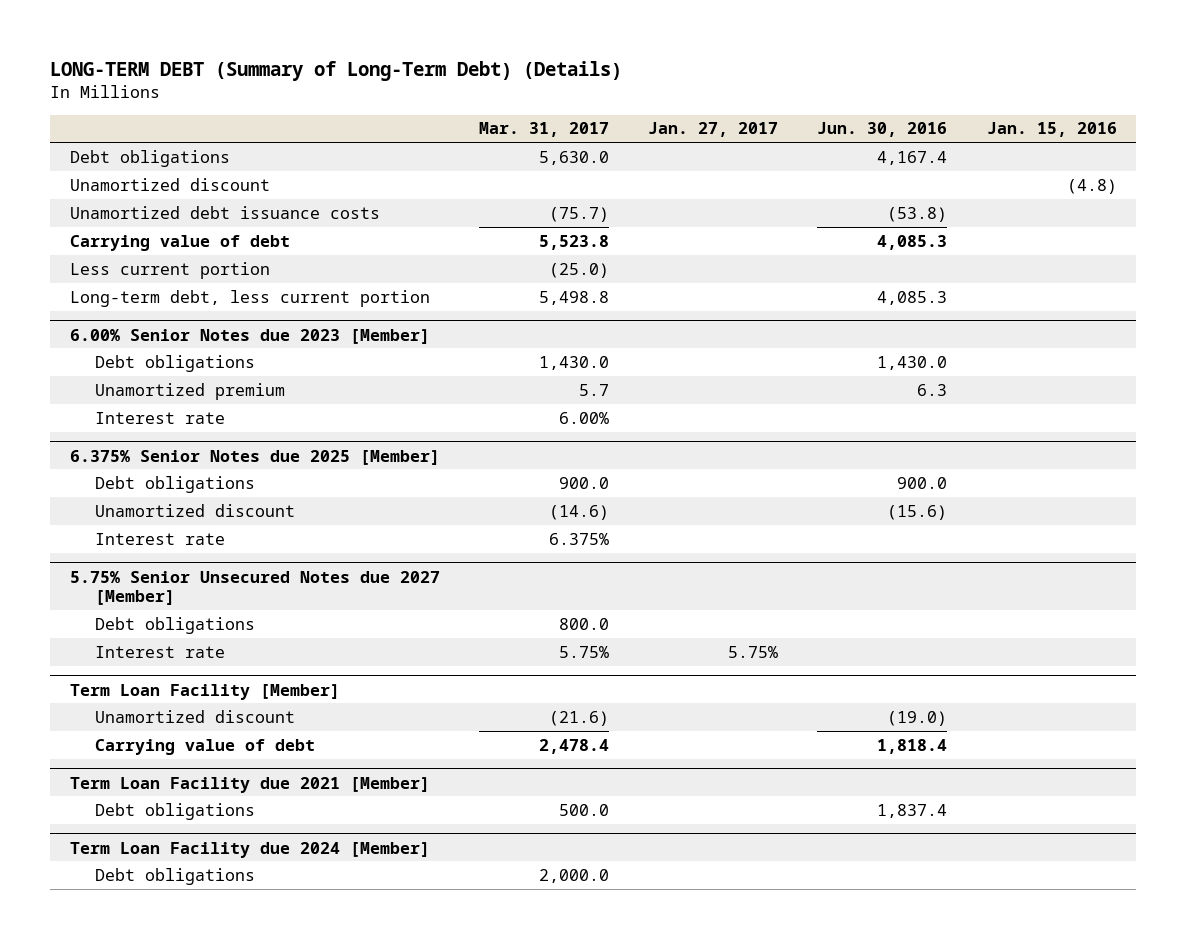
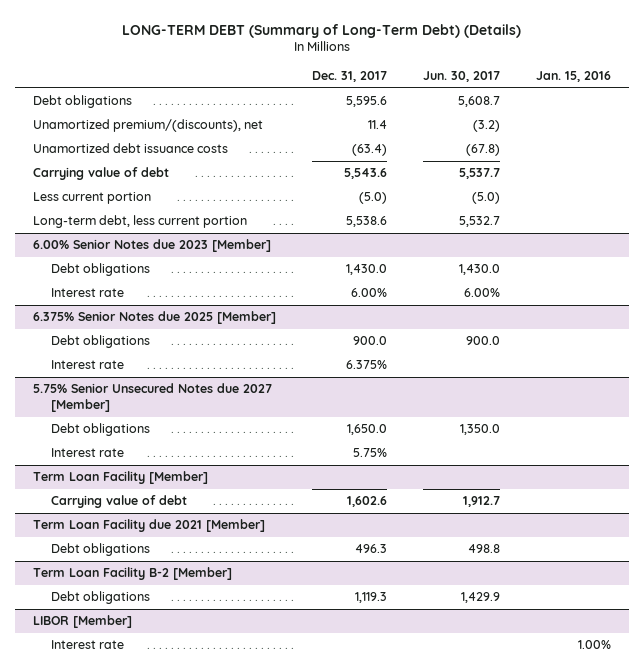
- | Mar. 31, 2017 | Jan. 27, 2017 | Jun. 30, 2016 | Jan. 15, 2016
+ | Dec. 31, 2017 | Jun. 30, 2017 | Jan. 15, 2016
- Unamortized discount | | | | (4.8)
+ Unamortized premium/(discounts), net | 11.4 | (3.2) |
@ 6.00% Senior Notes due 2023 [Member]
- Unamortized premium | 5.7 | | 6.3 |
@ 6.375% Senior Notes due 2025 [Member]
- Unamortized discount | (14.6) | | (15.6) |
@ Term Loan Facility [Member]
- Unamortized discount | (21.6) | | (19.0) |
- Term Loan Facility due 2024 [Member]
- Debt obligations | 2,000.0 | | |
+ Term Loan Facility B-2 [Member]
+ Debt obligations | 1,119.3 | 1,429.9 |
+ LIBOR [Member]
+ Interest rate | | | 1.00%

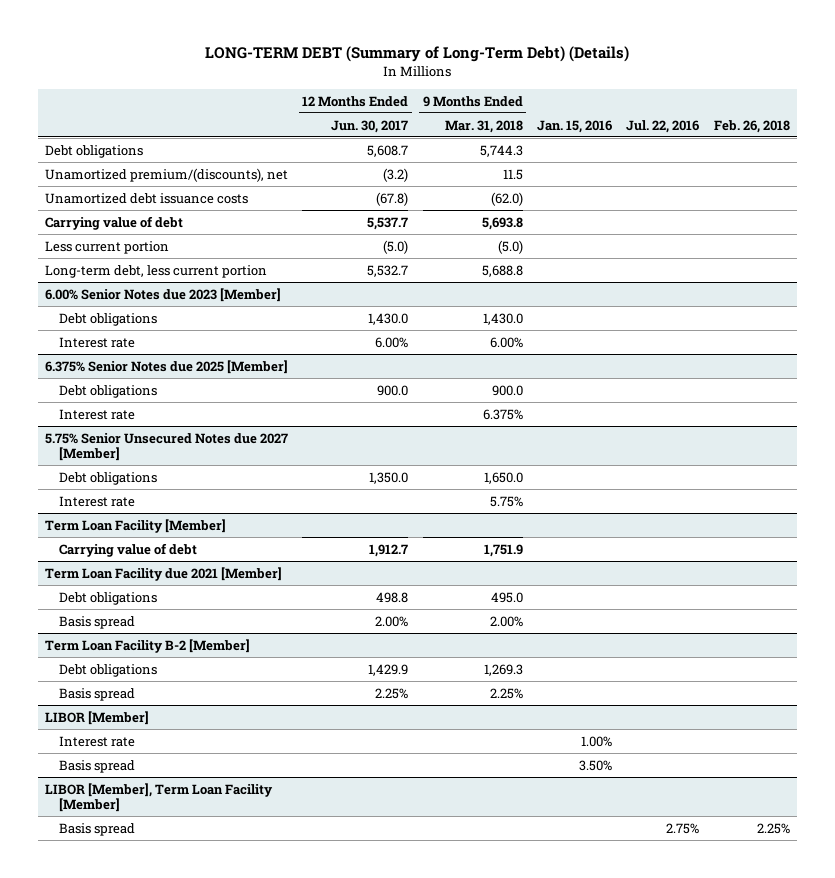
- | Dec. 31, 2017 | Jun. 30, 2017 | Jan. 15, 2016
+ | 12 Months Ended Jun. 30, 2017 | 9 Months Ended Mar. 31, 2018 | Jan. 15, 2016 | Jul. 22, 2016 | Feb. 26, 2018
@ Term Loan Facility due 2021 [Member]
+ Basis spread | 2.00% | 2.00% | | |
@ Term Loan Facility B-2 [Member]
+ Basis spread | 2.25% | 2.25% | | |
@ LIBOR [Member]
+ Basis spread | | | 3.50% | |
+ LIBOR [Member], Term Loan Facility [Member]
+ Basis spread | | | | 2.75% | 2.25%

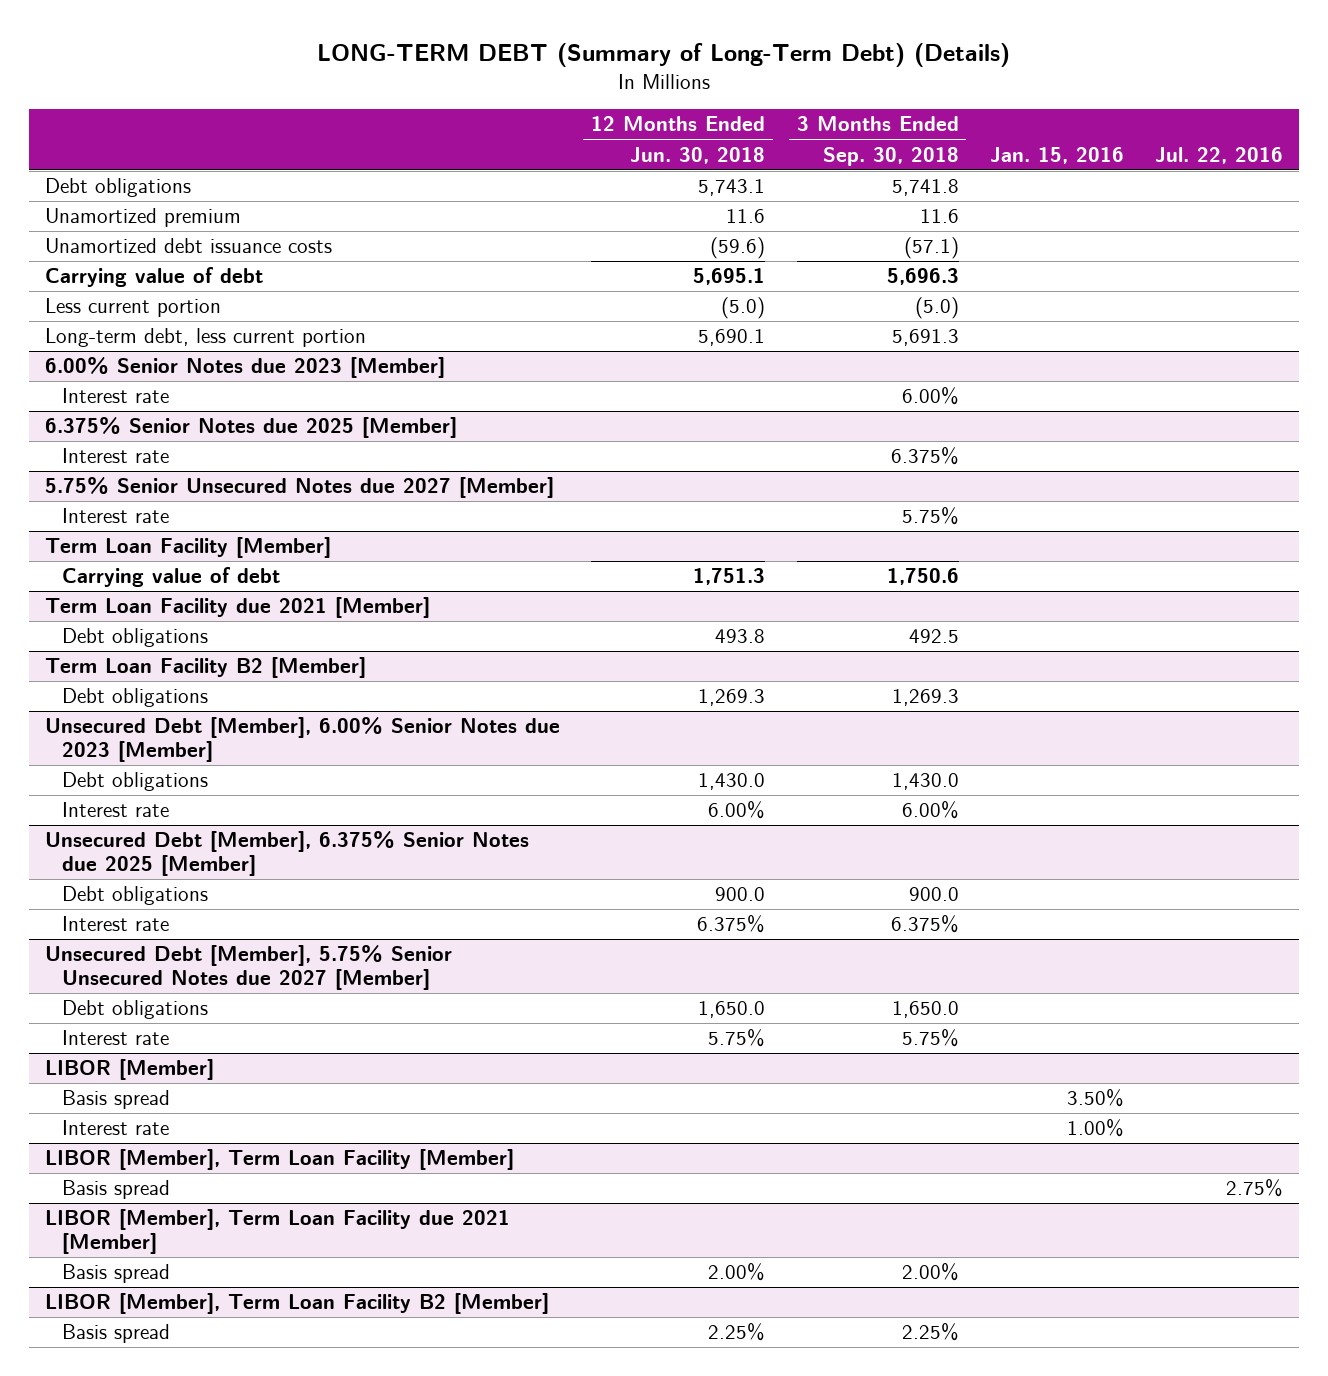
- | 12 Months Ended Jun. 30, 2017 | 9 Months Ended Mar. 31, 2018 | Jan. 15, 2016 | Jul. 22, 2016 | Feb. 26, 2018
+ | 12 Months Ended Jun. 30, 2018 | 3 Months Ended Sep. 30, 2018 | Jan. 15, 2016 | Jul. 22, 2016
- Unamortized premium/(discounts), net | (3.2) | 11.5 | | |
+ Unamortized premium | 11.6 | 11.6 | |
@ 6.00% Senior Notes due 2023 [Member]
- Debt obligations | 1,430.0 | 1,430.0 | | |
@ 6.375% Senior Notes due 2025 [Member]
- Debt obligations | 900.0 | 900.0 | | |
@ 5.75% Senior Unsecured Notes due 2027 [Member]
- Debt obligations | 1,350.0 | 1,650.0 | | |
@ Term Loan Facility due 2021 [Member]
- Basis spread | 2.00% | 2.00% | | |
- Term Loan Facility B-2 [Member]
+ Term Loan Facility B2 [Member]
- Basis spread | 2.25% | 2.25% | | |
+ Unsecured Debt [Member], 6.00% Senior Notes due 2023 [Member]
+ Debt obligations | 1,430.0 | 1,430.0 | |
+ Interest rate | 6.00% | 6.00% | |
+ Unsecured Debt [Member], 6.375% Senior Notes due 2025 [Member]
+ Debt obligations | 900.0 | 900.0 | |
+ Interest rate | 6.375% | 6.375% | |
+ Unsecured Debt [Member], 5.75% Senior Unsecured Notes due 2027 [Member]
+ Debt obligations | 1,650.0 | 1,650.0 | |
+ Interest rate | 5.75% | 5.75% | |
@ LIBOR [Member]
moved down: Interest rate | | | 1.00% |
+ LIBOR [Member], Term Loan Facility due 2021 [Member]
+ Basis spread | 2.00% | 2.00% | |
+ LIBOR [Member], Term Loan Facility B2 [Member]
+ Basis spread | 2.25% | 2.25% | |

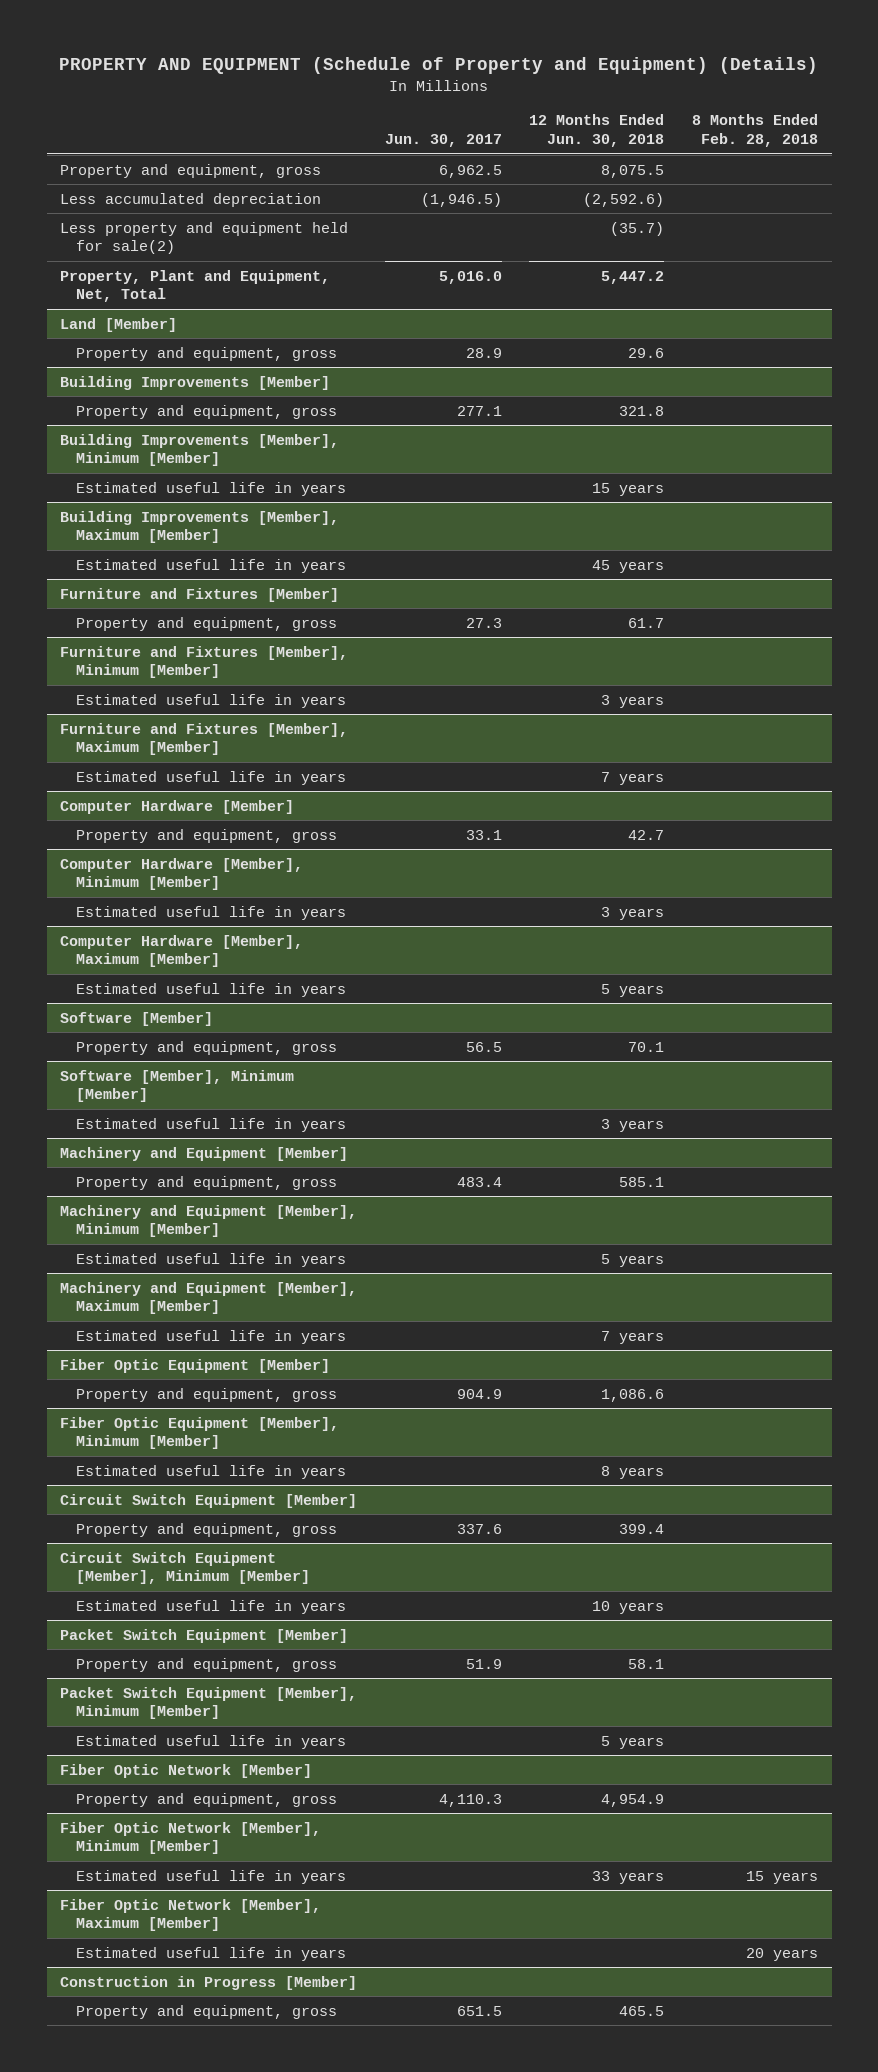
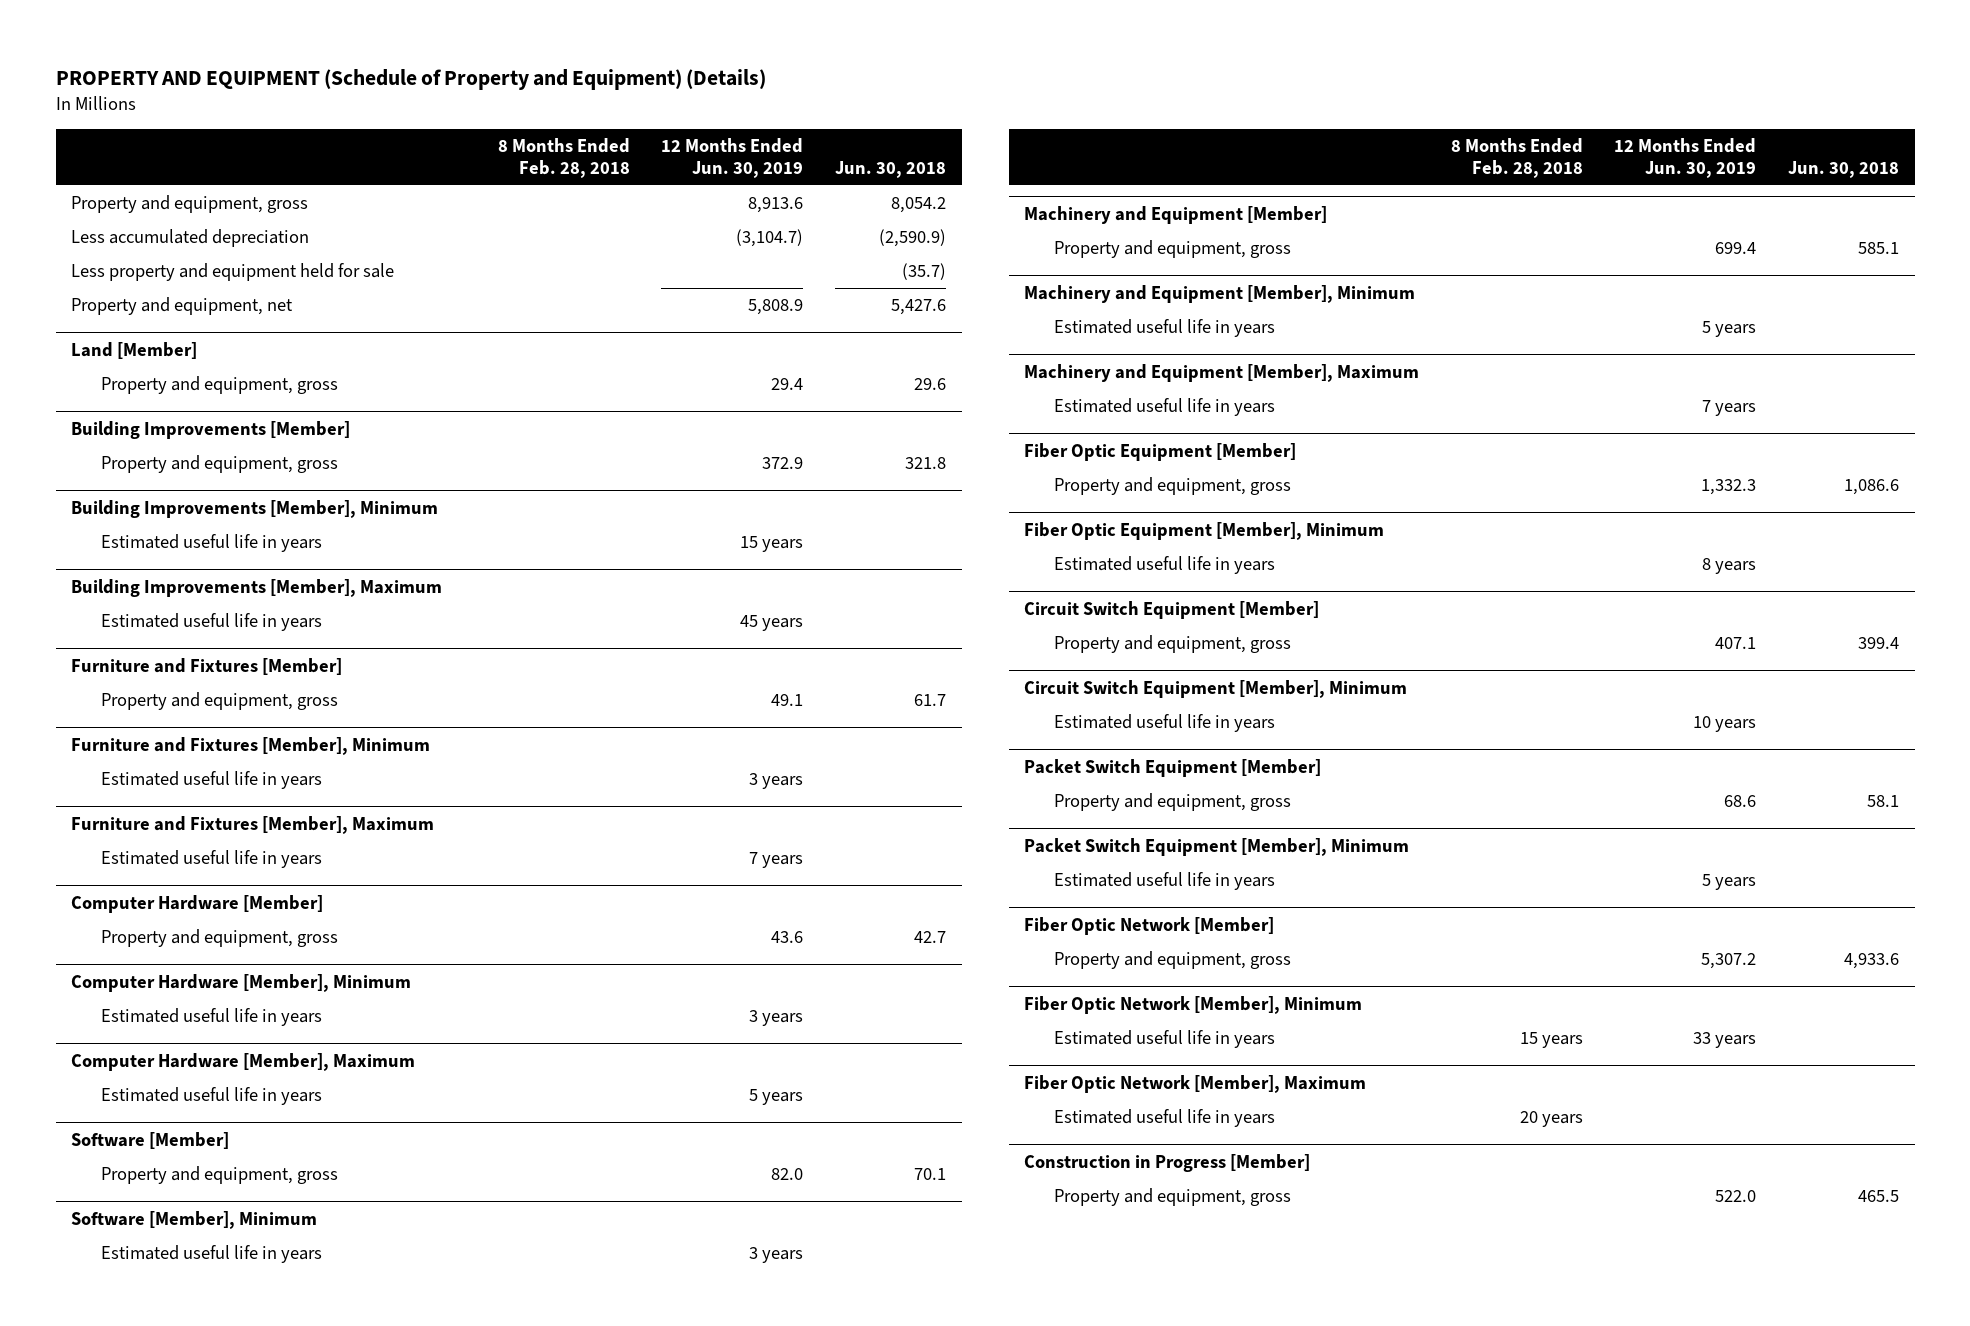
- | Jun. 30, 2017 | 12 Months Ended Jun. 30, 2018 | 8 Months Ended Feb. 28, 2018
+ | 8 Months Ended Feb. 28, 2018 | 12 Months Ended Jun. 30, 2019 | Jun. 30, 2018
- Less property and equipment held for sale(2) | | (35.7) |
- Property, Plant and Equipment, Net, Total | 5,016.0 | 5,447.2 |
+ Less property and equipment held for sale | | | (35.7)
+ Property and equipment, net | | 5,808.9 | 5,427.6
- Building Improvements [Member], Minimum [Member]
+ Building Improvements [Member], Minimum
- Building Improvements [Member], Maximum [Member]
+ Building Improvements [Member], Maximum
- Furniture and Fixtures [Member], Minimum [Member]
+ Furniture and Fixtures [Member], Minimum
- Furniture and Fixtures [Member], Maximum [Member]
+ Furniture and Fixtures [Member], Maximum
- Computer Hardware [Member], Minimum [Member]
+ Computer Hardware [Member], Minimum
- Computer Hardware [Member], Maximum [Member]
+ Computer Hardware [Member], Maximum
- Software [Member], Minimum [Member]
+ Software [Member], Minimum
- Machinery and Equipment [Member], Minimum [Member]
+ Machinery and Equipment [Member], Minimum
- Machinery and Equipment [Member], Maximum [Member]
+ Machinery and Equipment [Member], Maximum
- Fiber Optic Equipment [Member], Minimum [Member]
+ Fiber Optic Equipment [Member], Minimum
- Circuit Switch Equipment [Member], Minimum [Member]
+ Circuit Switch Equipment [Member], Minimum
- Packet Switch Equipment [Member], Minimum [Member]
+ Packet Switch Equipment [Member], Minimum
- Fiber Optic Network [Member], Minimum [Member]
+ Fiber Optic Network [Member], Minimum
- Fiber Optic Network [Member], Maximum [Member]
+ Fiber Optic Network [Member], Maximum

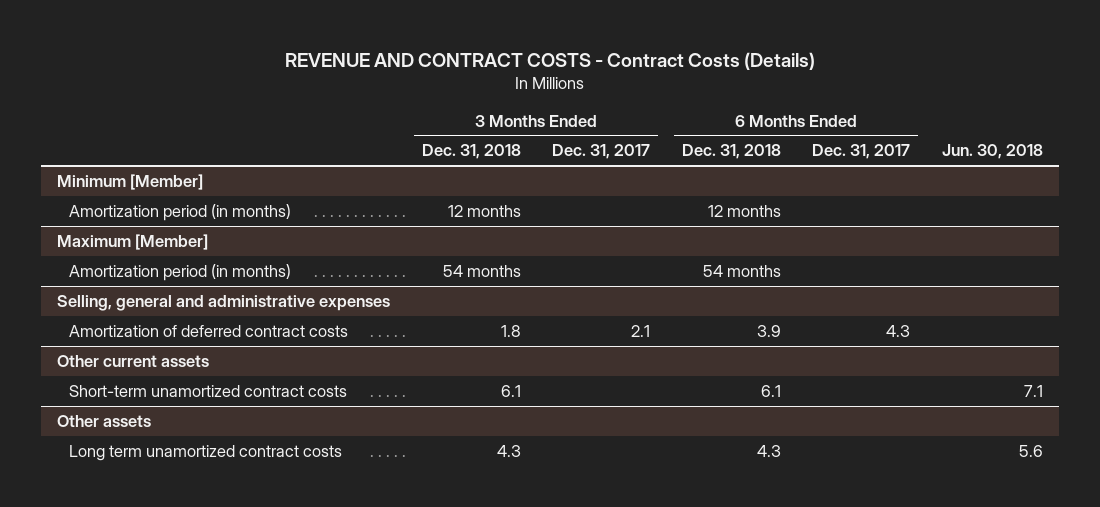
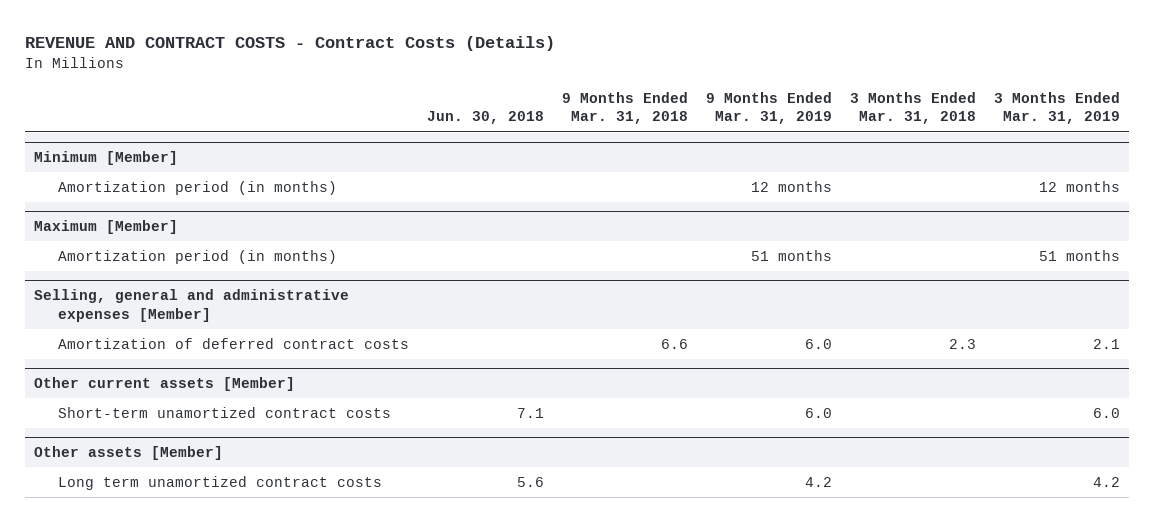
- | 3 Months Ended Dec. 31, 2018 | 3 Months Ended Dec. 31, 2017 | 6 Months Ended Dec. 31, 2018 | 6 Months Ended Dec. 31, 2017 | Jun. 30, 2018
+ | Jun. 30, 2018 | 9 Months Ended Mar. 31, 2018 | 9 Months Ended Mar. 31, 2019 | 3 Months Ended Mar. 31, 2018 | 3 Months Ended Mar. 31, 2019
- Selling, general and administrative expenses
+ Selling, general and administrative expenses [Member]
- Other current assets
+ Other current assets [Member]
- Other assets
+ Other assets [Member]

